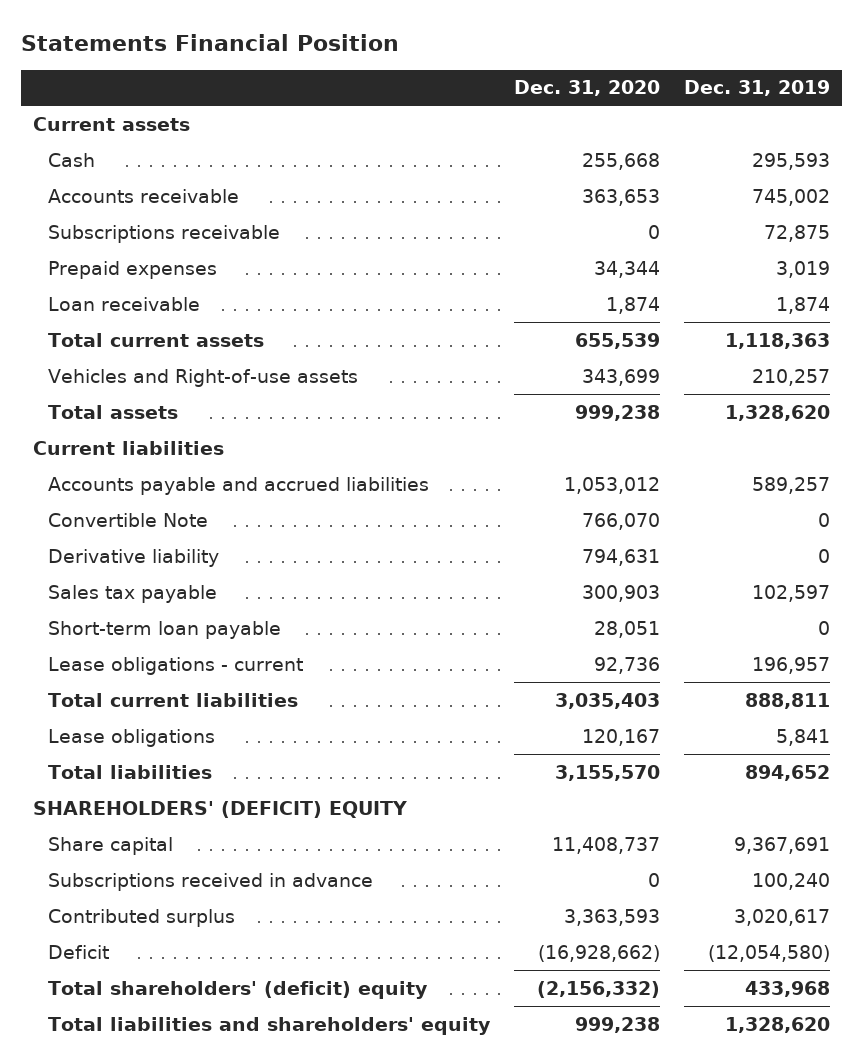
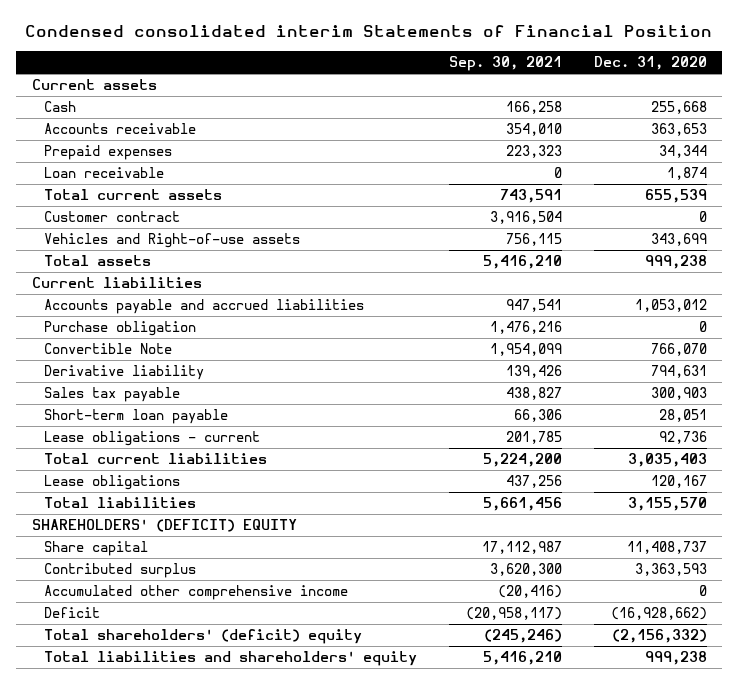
- Statements Financial Position
+ Condensed consolidated interim Statements of Financial Position
- | Dec. 31, 2020 | Dec. 31, 2019
+ | Sep. 30, 2021 | Dec. 31, 2020
- Subscriptions receivable | 0 | 72,875
+ Customer contract | 3,916,504 | 0
+ Purchase obligation | 1,476,216 | 0
- Subscriptions received in advance | 0 | 100,240
+ Accumulated other comprehensive income | (20,416) | 0

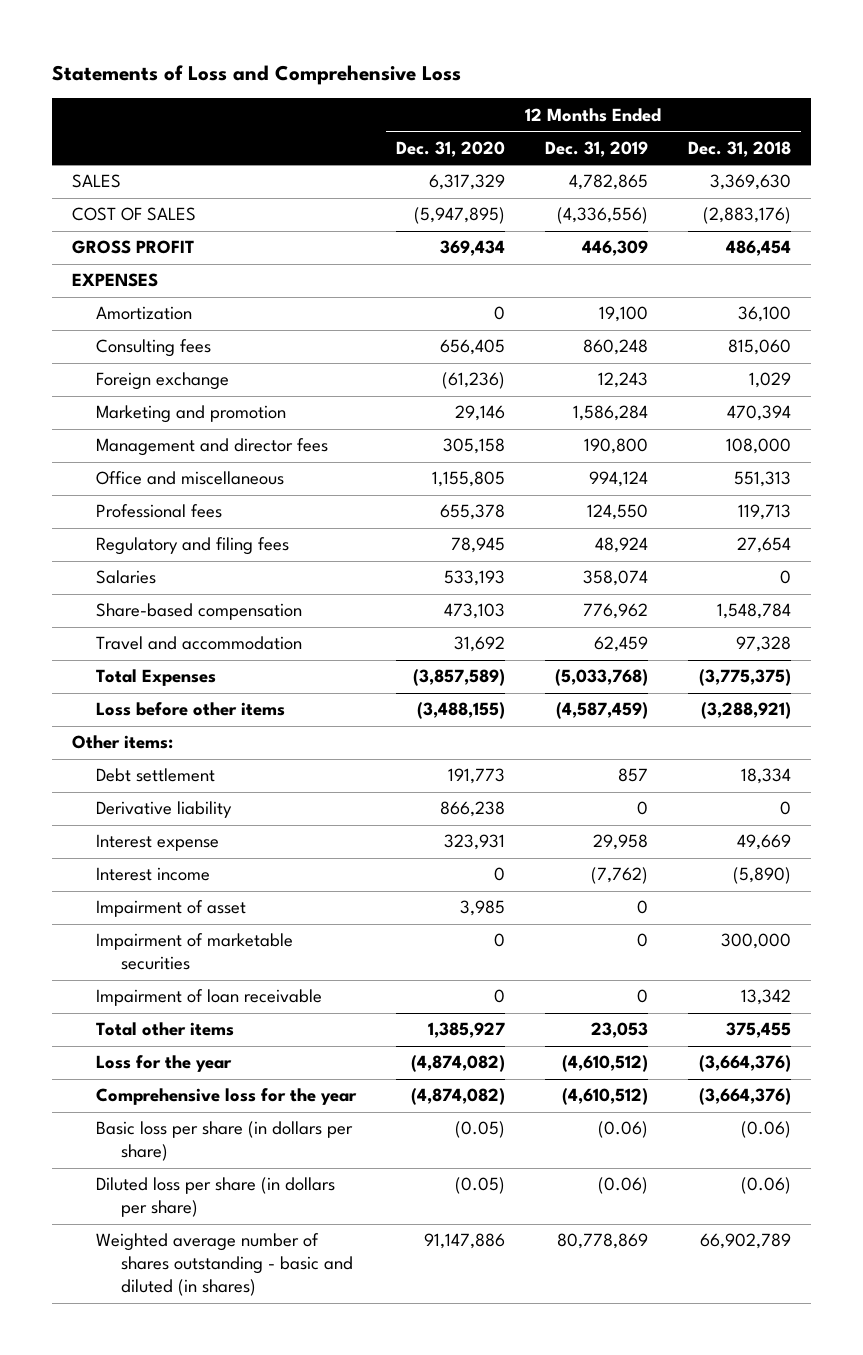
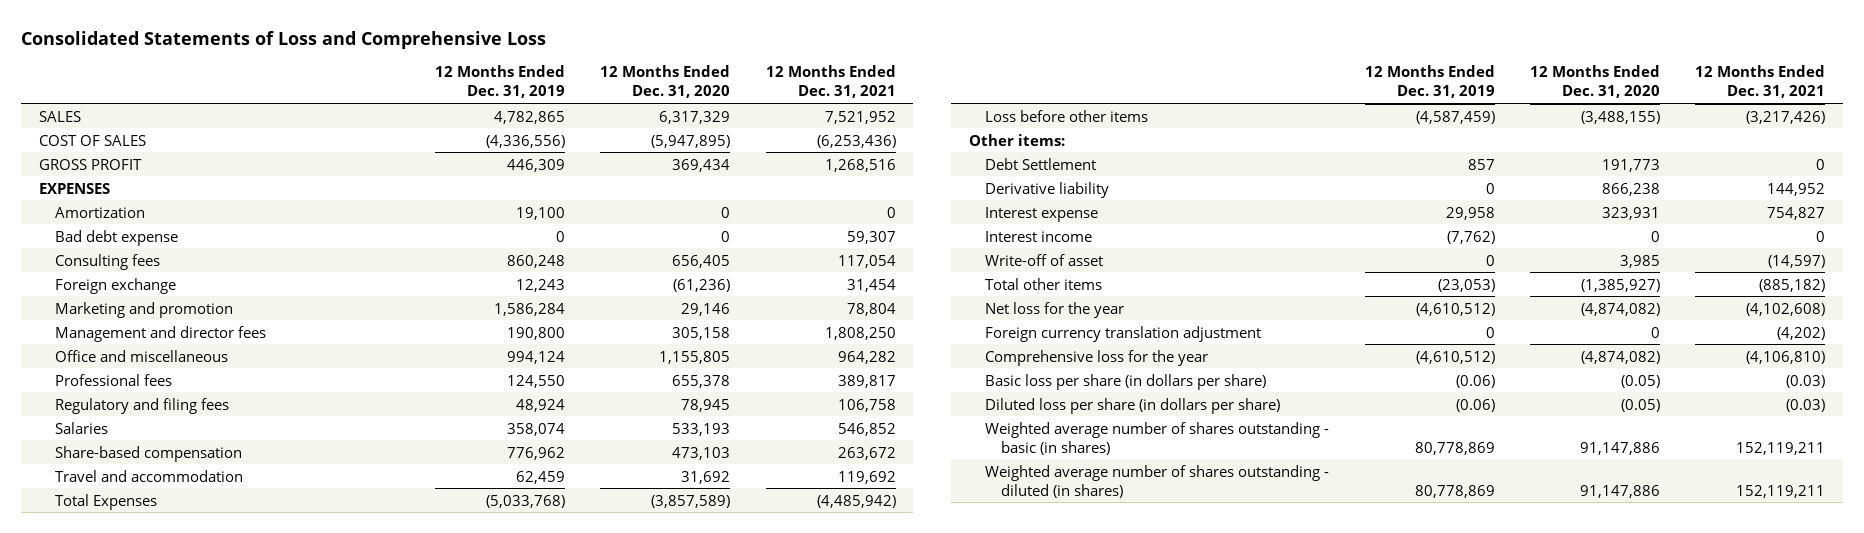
- Statements of Loss and Comprehensive Loss
+ Consolidated Statements of Loss and Comprehensive Loss
- | 12 Months Ended Dec. 31, 2020 | 12 Months Ended Dec. 31, 2019 | 12 Months Ended Dec. 31, 2018
+ | 12 Months Ended Dec. 31, 2019 | 12 Months Ended Dec. 31, 2020 | 12 Months Ended Dec. 31, 2021
+ Bad debt expense | 0 | 0 | 59,307
- Debt settlement | 191,773 | 857 | 18,334
+ Debt Settlement | 857 | 191,773 | 0
- Impairment of asset | 3,985 | 0 |
- Impairment of marketable securities | 0 | 0 | 300,000
- Impairment of loan receivable | 0 | 0 | 13,342
- Total other items | 1,385,927 | 23,053 | 375,455
- Loss for the year | (4,874,082) | (4,610,512) | (3,664,376)
+ Write-off of asset | 0 | 3,985 | (14,597)
+ Total other items | (23,053) | (1,385,927) | (885,182)
+ Net loss for the year | (4,610,512) | (4,874,082) | (4,102,608)
+ Foreign currency translation adjustment | 0 | 0 | (4,202)
- Weighted average number of shares outstanding - basic and diluted (in shares) | 91,147,886 | 80,778,869 | 66,902,789
+ Weighted average number of shares outstanding - basic (in shares) | 80,778,869 | 91,147,886 | 152,119,211
+ Weighted average number of shares outstanding - diluted (in shares) | 80,778,869 | 91,147,886 | 152,119,211

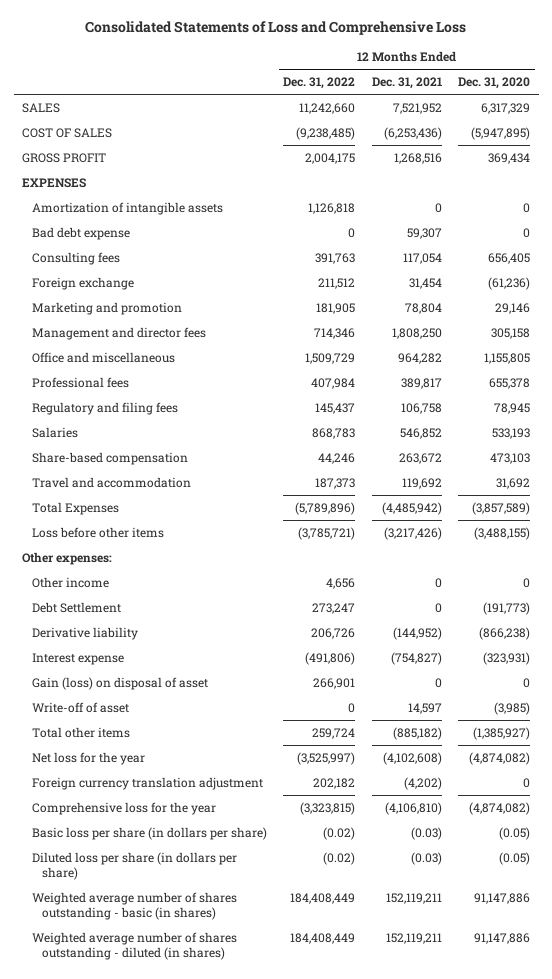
- | 12 Months Ended Dec. 31, 2019 | 12 Months Ended Dec. 31, 2020 | 12 Months Ended Dec. 31, 2021
+ | 12 Months Ended Dec. 31, 2022 | 12 Months Ended Dec. 31, 2021 | 12 Months Ended Dec. 31, 2020
- Amortization | 19,100 | 0 | 0
+ Amortization of intangible assets | 1,126,818 | 0 | 0
- Other items:
- Debt Settlement | 857 | 191,773 | 0
- Derivative liability | 0 | 866,238 | 144,952
- Interest expense | 29,958 | 323,931 | 754,827
- Interest income | (7,762) | 0 | 0
- Write-off of asset | 0 | 3,985 | (14,597)
+ Other expenses:
+ Other income | 4,656 | 0 | 0
+ Debt Settlement | 273,247 | 0 | (191,773)
+ Derivative liability | 206,726 | (144,952) | (866,238)
+ Interest expense | (491,806) | (754,827) | (323,931)
+ Gain (loss) on disposal of asset | 266,901 | 0 | 0
+ Write-off of asset | 0 | 14,597 | (3,985)

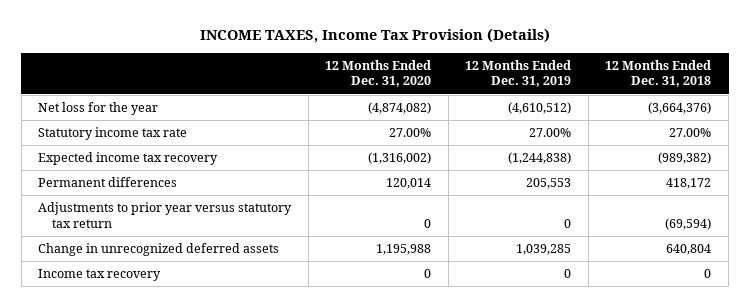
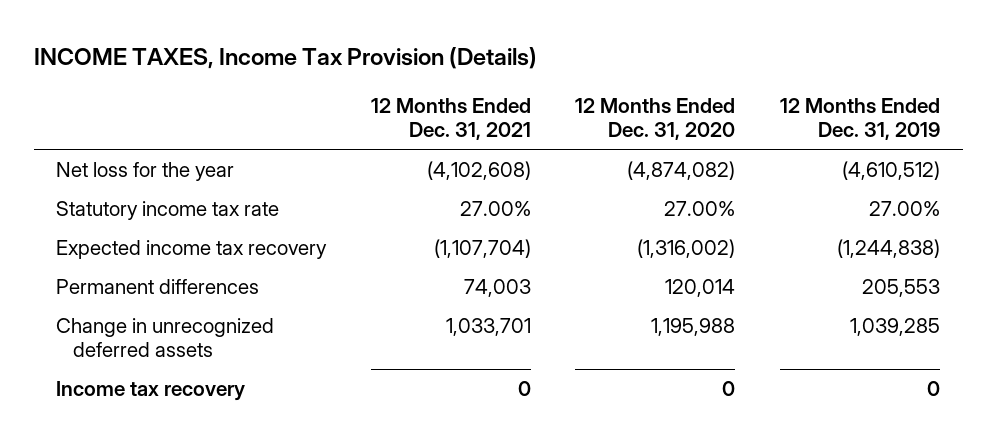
- | 12 Months Ended Dec. 31, 2020 | 12 Months Ended Dec. 31, 2019 | 12 Months Ended Dec. 31, 2018
+ | 12 Months Ended Dec. 31, 2021 | 12 Months Ended Dec. 31, 2020 | 12 Months Ended Dec. 31, 2019
- Adjustments to prior year versus statutory tax return | 0 | 0 | (69,594)

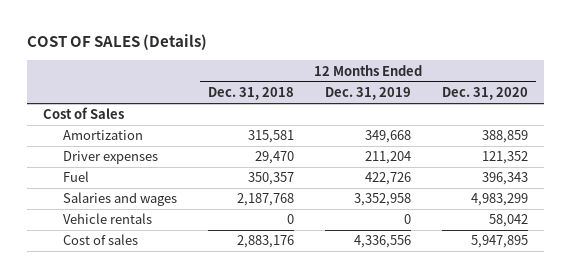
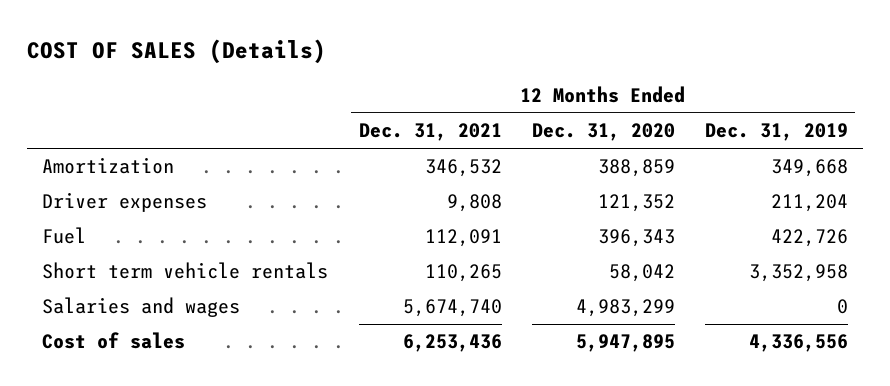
- | 12 Months Ended Dec. 31, 2018 | 12 Months Ended Dec. 31, 2019 | 12 Months Ended Dec. 31, 2020
+ | 12 Months Ended Dec. 31, 2021 | 12 Months Ended Dec. 31, 2020 | 12 Months Ended Dec. 31, 2019
- Cost of Sales
- Salaries and wages | 2,187,768 | 3,352,958 | 4,983,299
- Vehicle rentals | 0 | 0 | 58,042
+ Short term vehicle rentals | 110,265 | 58,042 | 3,352,958
+ Salaries and wages | 5,674,740 | 4,983,299 | 0

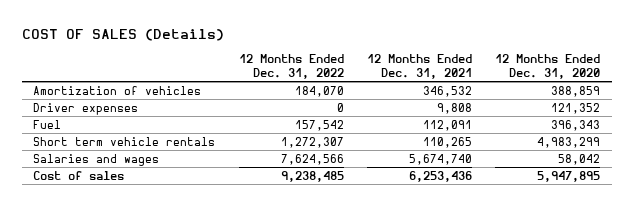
- | 12 Months Ended Dec. 31, 2021 | 12 Months Ended Dec. 31, 2020 | 12 Months Ended Dec. 31, 2019
+ | 12 Months Ended Dec. 31, 2022 | 12 Months Ended Dec. 31, 2021 | 12 Months Ended Dec. 31, 2020
- Amortization | 346,532 | 388,859 | 349,668
+ Amortization of vehicles | 184,070 | 346,532 | 388,859
- Short term vehicle rentals | 110,265 | 58,042 | 3,352,958
- Salaries and wages | 5,674,740 | 4,983,299 | 0
+ Short term vehicle rentals | 1,272,307 | 110,265 | 4,983,299
+ Salaries and wages | 7,624,566 | 5,674,740 | 58,042

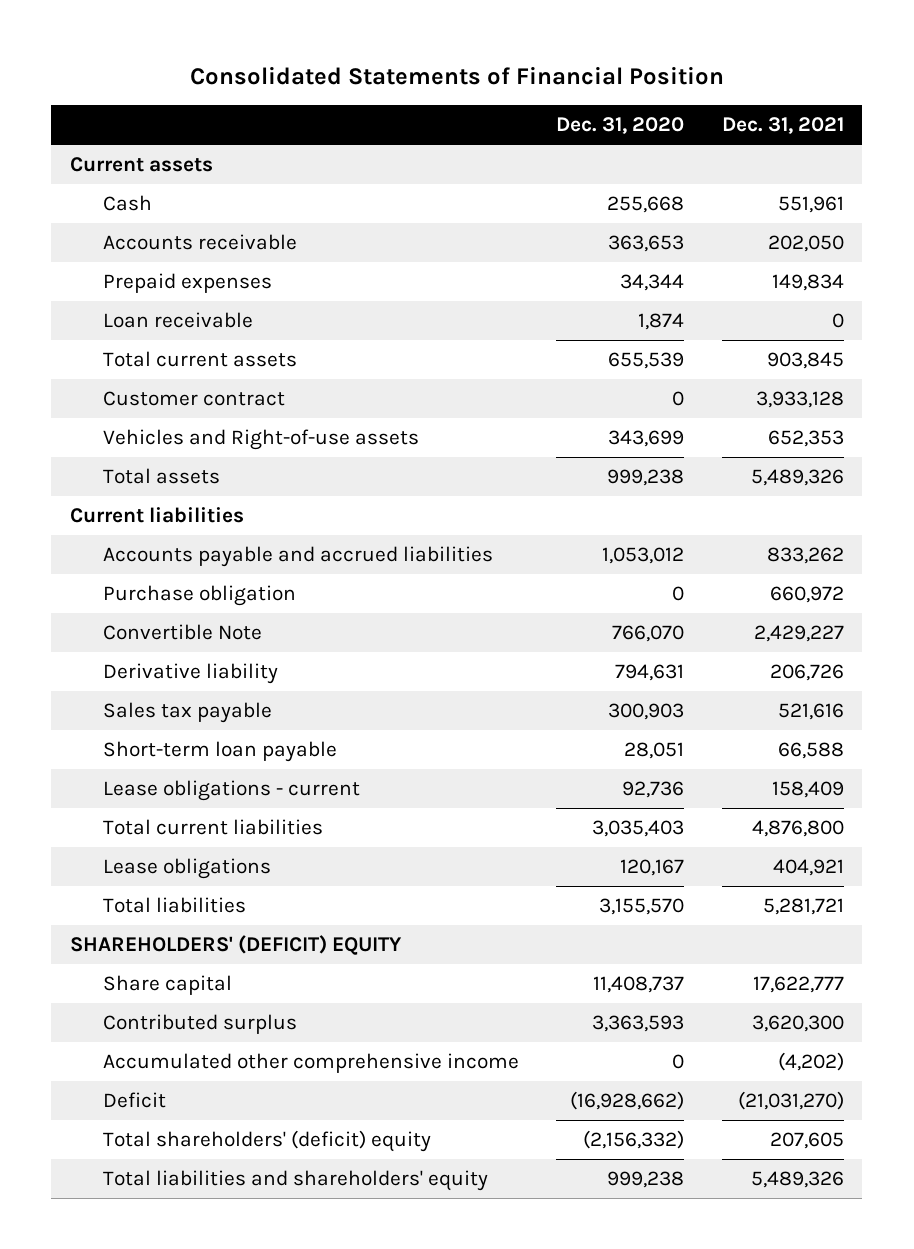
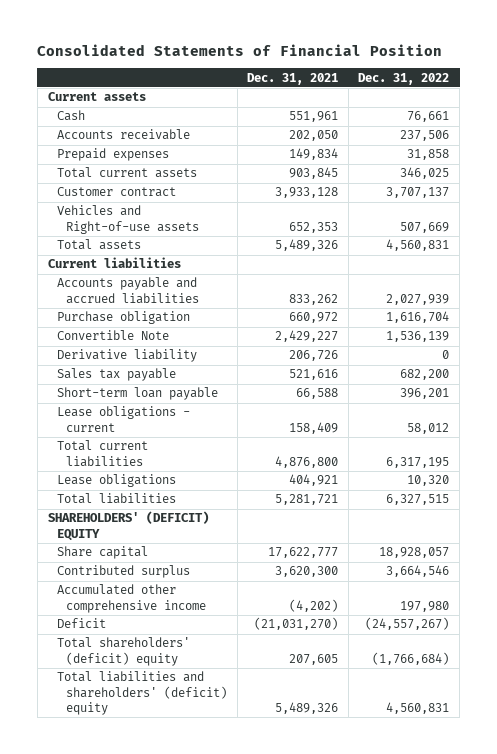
- | Dec. 31, 2020 | Dec. 31, 2021
+ | Dec. 31, 2021 | Dec. 31, 2022
- Loan receivable | 1,874 | 0
- Total liabilities and shareholders' equity | 999,238 | 5,489,326
+ Total liabilities and shareholders' (deficit) equity | 5,489,326 | 4,560,831

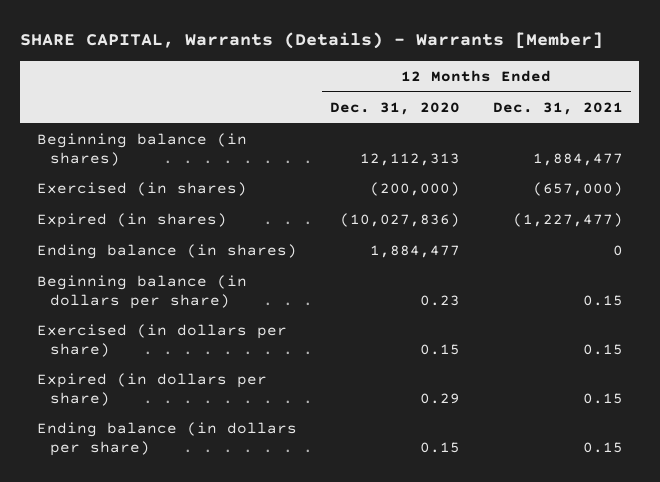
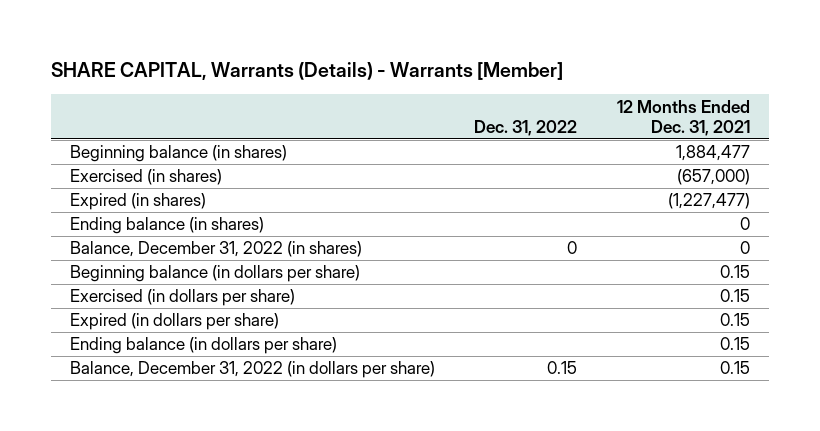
- | 12 Months Ended Dec. 31, 2020 | 12 Months Ended Dec. 31, 2021
+ | Dec. 31, 2022 | 12 Months Ended Dec. 31, 2021
+ Balance, December 31, 2022 (in shares) | 0 | 0
+ Balance, December 31, 2022 (in dollars per share) | 0.15 | 0.15

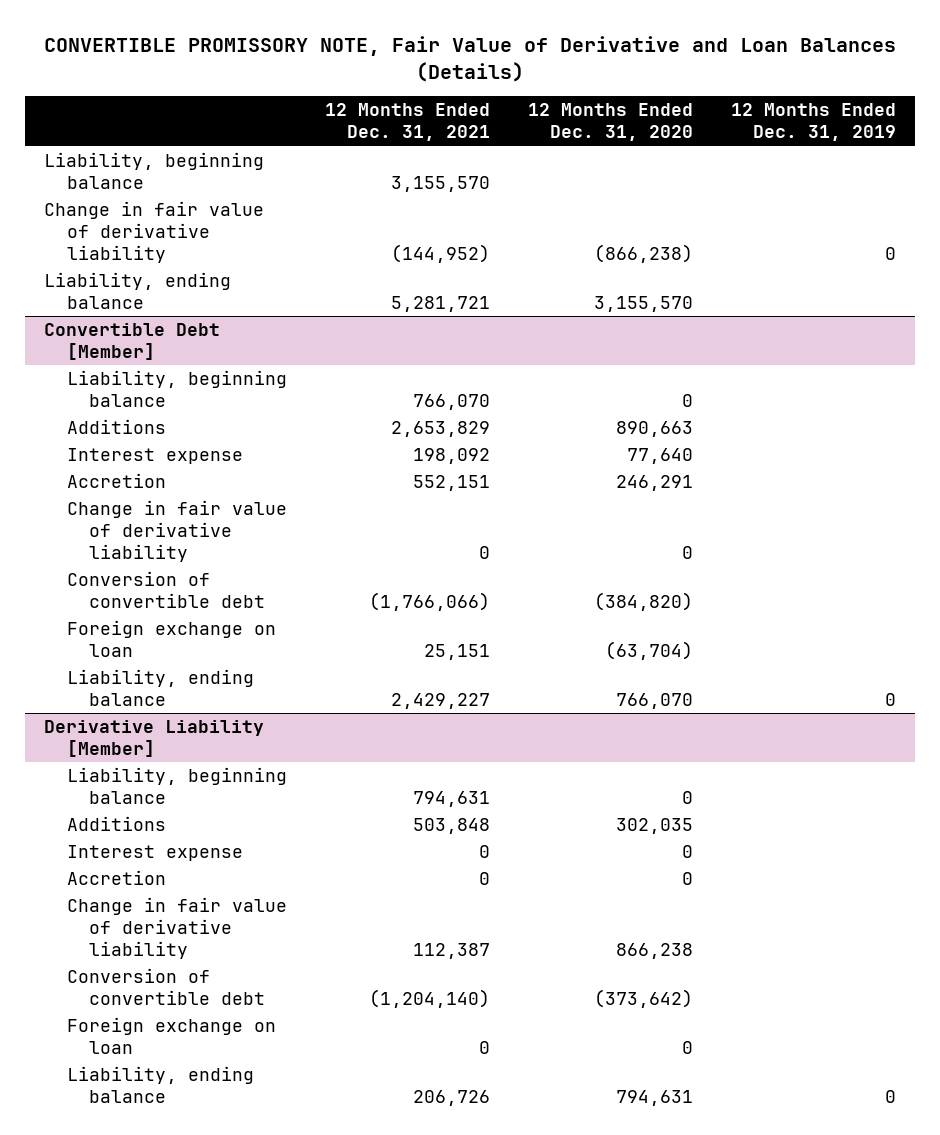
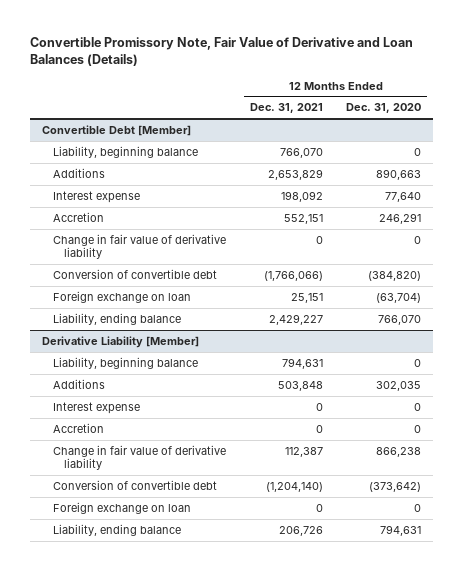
- CONVERTIBLE PROMISSORY NOTE, Fair Value of Derivative and Loan Balances (Details)
+ Convertible Promissory Note, Fair Value of Derivative and Loan Balances (Details)
- | 12 Months Ended Dec. 31, 2021 | 12 Months Ended Dec. 31, 2020 | 12 Months Ended Dec. 31, 2019
+ | 12 Months Ended Dec. 31, 2021 | 12 Months Ended Dec. 31, 2020
- Liability, beginning balance | 3,155,570 | |
- Change in fair value of derivative liability | (144,952) | (866,238) | 0
- Liability, ending balance | 5,281,721 | 3,155,570 |

